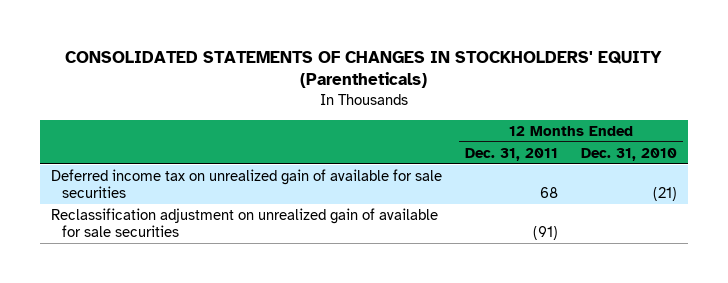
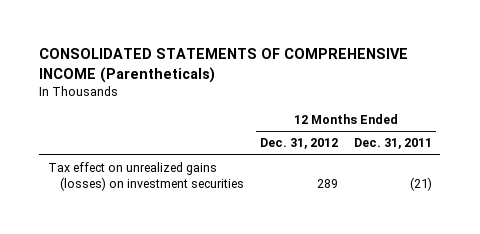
- CONSOLIDATED STATEMENTS OF CHANGES IN STOCKHOLDERS' EQUITY (Parentheticals)
+ CONSOLIDATED STATEMENTS OF COMPREHENSIVE INCOME (Parentheticals)
- | 12 Months Ended Dec. 31, 2011 | 12 Months Ended Dec. 31, 2010
+ | 12 Months Ended Dec. 31, 2012 | 12 Months Ended Dec. 31, 2011
- Deferred income tax on unrealized gain of available for sale securities | 68 | (21)
- Reclassification adjustment on unrealized gain of available for sale securities | (91) |
+ Tax effect on unrealized gains (losses) on investment securities | 289 | (21)

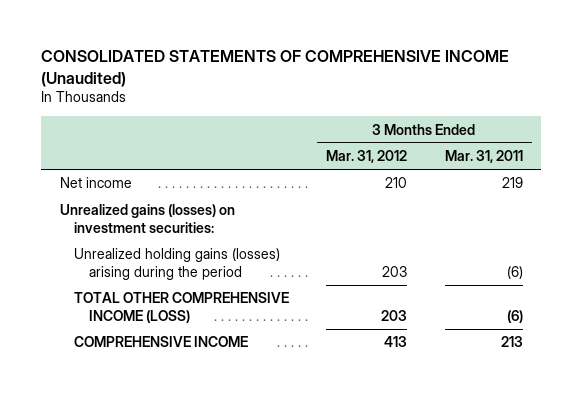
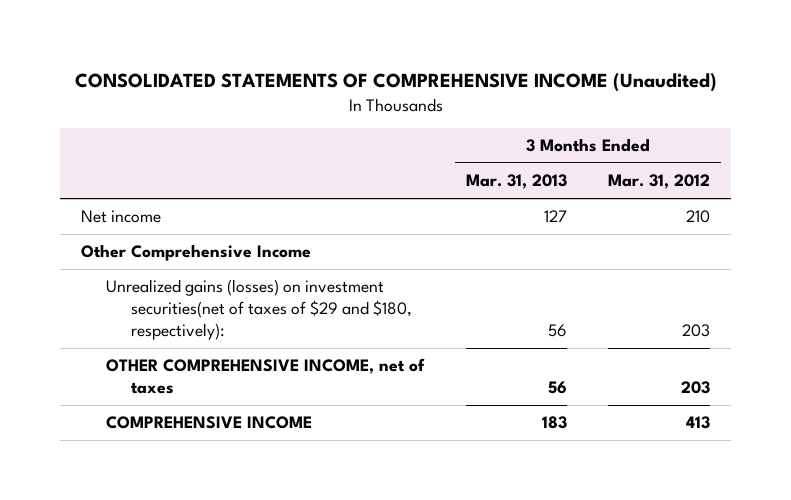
- | 3 Months Ended Mar. 31, 2012 | 3 Months Ended Mar. 31, 2011
+ | 3 Months Ended Mar. 31, 2013 | 3 Months Ended Mar. 31, 2012
- Unrealized gains (losses) on investment securities:
- Unrealized holding gains (losses) arising during the period | 203 | (6)
- TOTAL OTHER COMPREHENSIVE INCOME (LOSS) | 203 | (6)
+ Other Comprehensive Income
+ Unrealized gains (losses) on investment securities(net of taxes of $29 and $180, respectively): | 56 | 203
+ OTHER COMPREHENSIVE INCOME, net of taxes | 56 | 203

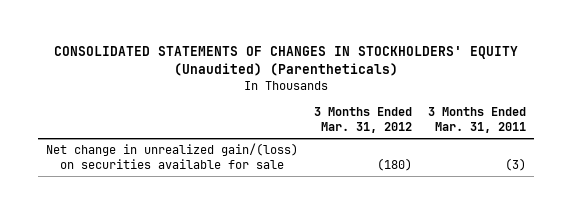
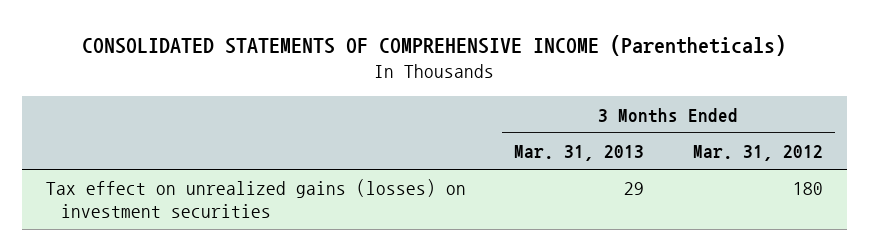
- CONSOLIDATED STATEMENTS OF CHANGES IN STOCKHOLDERS' EQUITY (Unaudited) (Parentheticals)
+ CONSOLIDATED STATEMENTS OF COMPREHENSIVE INCOME (Parentheticals)
- | 3 Months Ended Mar. 31, 2012 | 3 Months Ended Mar. 31, 2011
+ | 3 Months Ended Mar. 31, 2013 | 3 Months Ended Mar. 31, 2012
- Net change in unrealized gain/(loss) on securities available for sale | (180) | (3)
+ Tax effect on unrealized gains (losses) on investment securities | 29 | 180

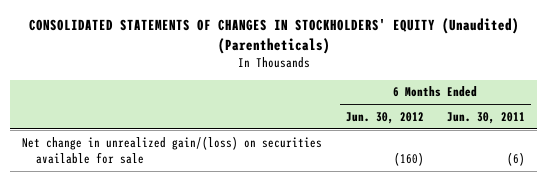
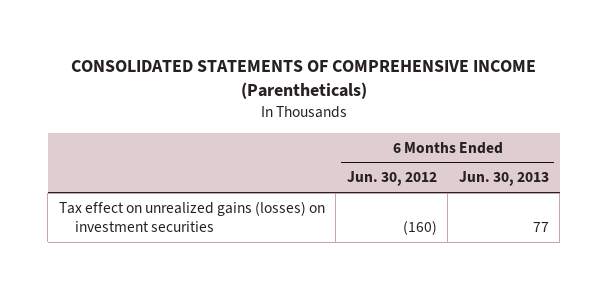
- CONSOLIDATED STATEMENTS OF CHANGES IN STOCKHOLDERS' EQUITY (Unaudited) (Parentheticals)
+ CONSOLIDATED STATEMENTS OF COMPREHENSIVE INCOME (Parentheticals)
- | 6 Months Ended Jun. 30, 2012 | 6 Months Ended Jun. 30, 2011
+ | 6 Months Ended Jun. 30, 2012 | 6 Months Ended Jun. 30, 2013
- Net change in unrealized gain/(loss) on securities available for sale | (160) | (6)
+ Tax effect on unrealized gains (losses) on investment securities | (160) | 77

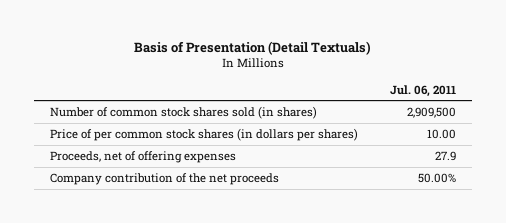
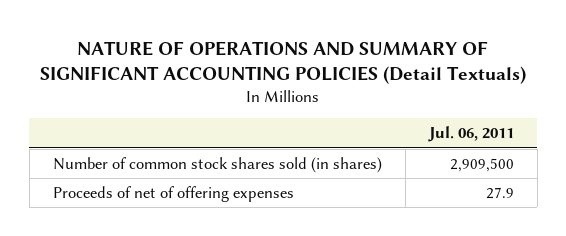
- Basis of Presentation (Detail Textuals)
+ NATURE OF OPERATIONS AND SUMMARY OF SIGNIFICANT ACCOUNTING POLICIES (Detail Textuals)
- Price of per common stock shares (in dollars per shares) | 10.00
- Proceeds, net of offering expenses | 27.9
- Company contribution of the net proceeds | 50.00%
+ Proceeds of net of offering expenses | 27.9

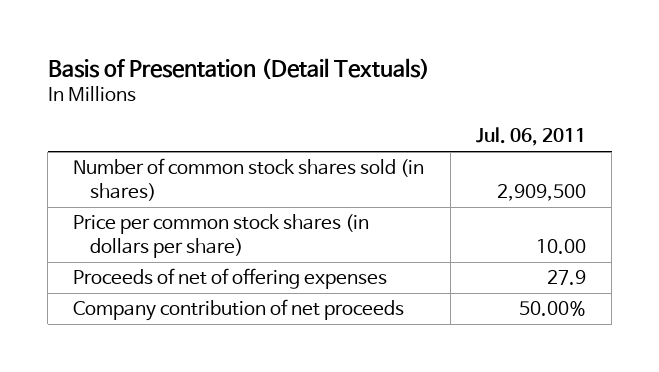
- NATURE OF OPERATIONS AND SUMMARY OF SIGNIFICANT ACCOUNTING POLICIES (Detail Textuals)
+ Basis of Presentation (Detail Textuals)
+ Price per common stock shares (in dollars per share) | 10.00
+ Company contribution of net proceeds | 50.00%

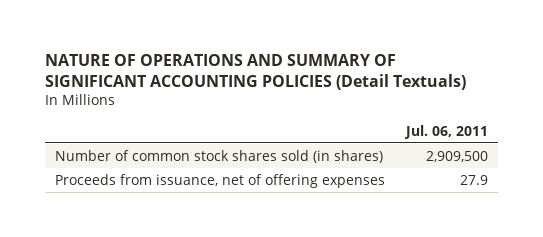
- Basis of Presentation (Detail Textuals)
+ NATURE OF OPERATIONS AND SUMMARY OF SIGNIFICANT ACCOUNTING POLICIES (Detail Textuals)
- Price per common stock shares (in dollars per share) | 10.00
- Proceeds of net of offering expenses | 27.9
- Company contribution of net proceeds | 50.00%
+ Proceeds from issuance, net of offering expenses | 27.9

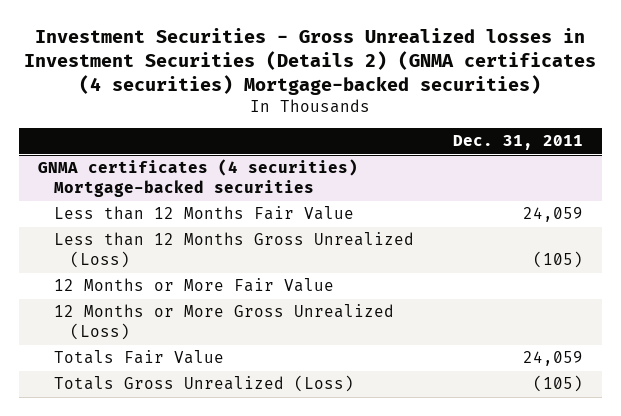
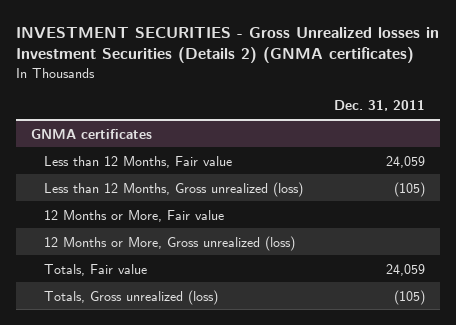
- Investment Securities - Gross Unrealized losses in Investment Securities (Details 2) (GNMA certificates (4 securities) Mortgage-backed securities)
+ INVESTMENT SECURITIES - Gross Unrealized losses in Investment Securities (Details 2) (GNMA certificates)
- GNMA certificates (4 securities) Mortgage-backed securities
- Less than 12 Months Fair Value | 24,059
- Less than 12 Months Gross Unrealized (Loss) | (105)
- 12 Months or More Fair Value
- 12 Months or More Gross Unrealized (Loss)
- Totals Fair Value | 24,059
- Totals Gross Unrealized (Loss) | (105)
+ GNMA certificates
+ Less than 12 Months, Fair value | 24,059
+ Less than 12 Months, Gross unrealized (loss) | (105)
+ 12 Months or More, Fair value
+ 12 Months or More, Gross unrealized (loss)
+ Totals, Fair value | 24,059
+ Totals, Gross unrealized (loss) | (105)

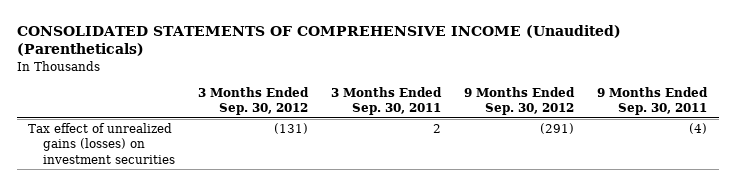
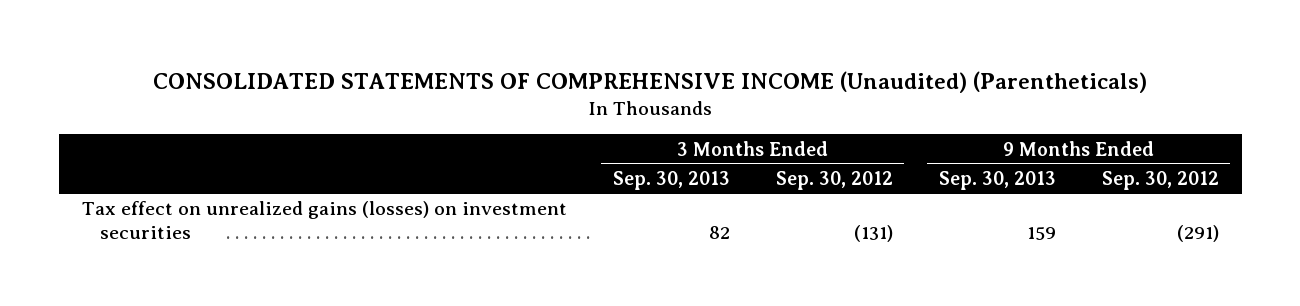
- | 3 Months Ended Sep. 30, 2012 | 3 Months Ended Sep. 30, 2011 | 9 Months Ended Sep. 30, 2012 | 9 Months Ended Sep. 30, 2011
+ | 3 Months Ended Sep. 30, 2013 | 3 Months Ended Sep. 30, 2012 | 9 Months Ended Sep. 30, 2013 | 9 Months Ended Sep. 30, 2012
- Tax effect of unrealized gains (losses) on investment securities | (131) | 2 | (291) | (4)
+ Tax effect on unrealized gains (losses) on investment securities | 82 | (131) | 159 | (291)

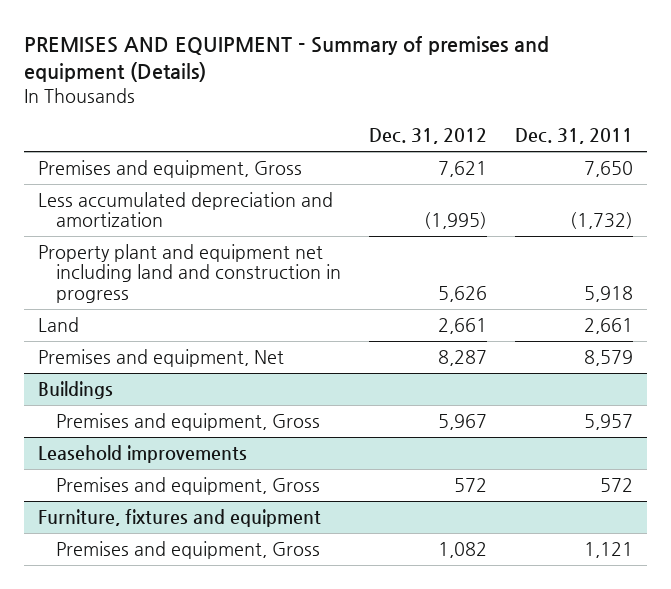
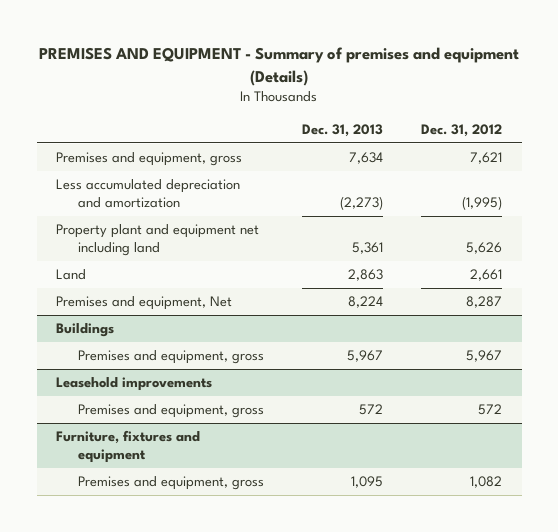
- | Dec. 31, 2012 | Dec. 31, 2011
+ | Dec. 31, 2013 | Dec. 31, 2012
- Premises and equipment, Gross | 7,621 | 7,650
+ Premises and equipment, gross | 7,634 | 7,621
- Property plant and equipment net including land and construction in progress | 5,626 | 5,918
+ Property plant and equipment net including land | 5,361 | 5,626
@ Buildings
- Premises and equipment, Gross | 5,967 | 5,957
+ Premises and equipment, gross | 5,967 | 5,967
@ Leasehold improvements
- Premises and equipment, Gross | 572 | 572
+ Premises and equipment, gross | 572 | 572
@ Furniture, fixtures and equipment
- Premises and equipment, Gross | 1,082 | 1,121
+ Premises and equipment, gross | 1,095 | 1,082

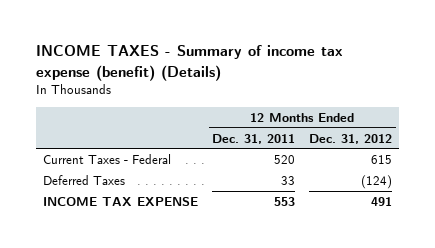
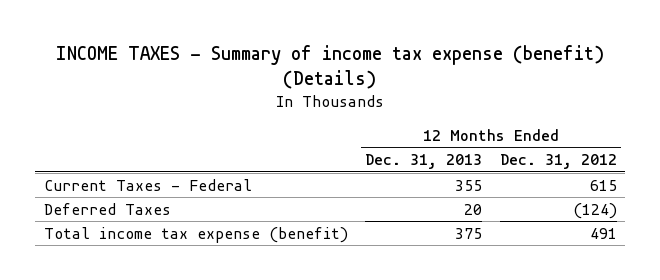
- | 12 Months Ended Dec. 31, 2011 | 12 Months Ended Dec. 31, 2012
+ | 12 Months Ended Dec. 31, 2013 | 12 Months Ended Dec. 31, 2012
- INCOME TAX EXPENSE | 553 | 491
+ Total income tax expense (benefit) | 375 | 491

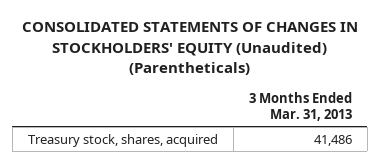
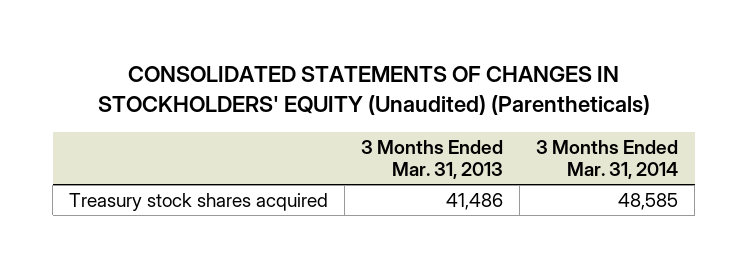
- | 3 Months Ended Mar. 31, 2013
+ | 3 Months Ended Mar. 31, 2013 | 3 Months Ended Mar. 31, 2014
- Treasury stock, shares, acquired | 41,486
+ Treasury stock shares acquired | 41,486 | 48,585

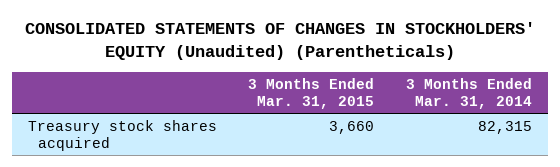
- | 3 Months Ended Mar. 31, 2013 | 3 Months Ended Mar. 31, 2014
+ | 3 Months Ended Mar. 31, 2015 | 3 Months Ended Mar. 31, 2014
- Treasury stock shares acquired | 41,486 | 48,585
+ Treasury stock shares acquired | 3,660 | 82,315

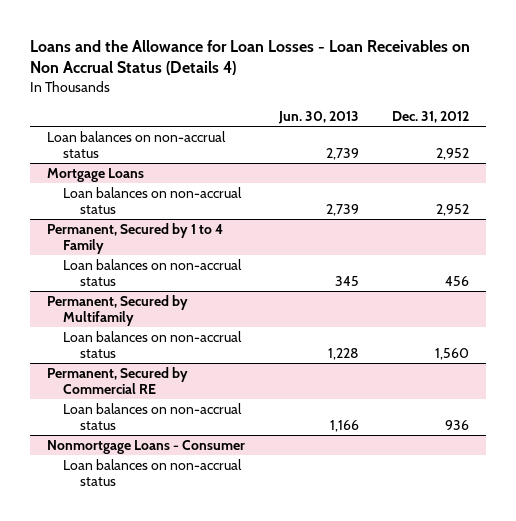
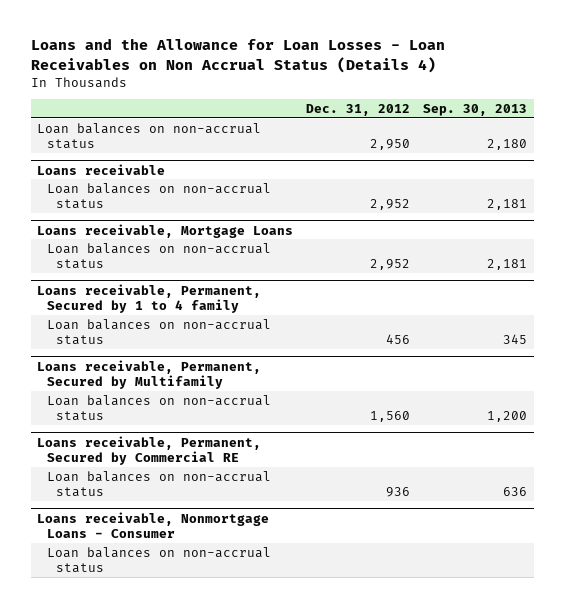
- | Jun. 30, 2013 | Dec. 31, 2012
+ | Dec. 31, 2012 | Sep. 30, 2013
+ Loan balances on non-accrual status | 2,950 | 2,180
+ Loans receivable
- Mortgage Loans
+ Loans receivable, Mortgage Loans
- Permanent, Secured by 1 to 4 Family
+ Loans receivable, Permanent, Secured by 1 to 4 family
- Permanent, Secured by Multifamily
+ Loans receivable, Permanent, Secured by Multifamily
- Permanent, Secured by Commercial RE
+ Loans receivable, Permanent, Secured by Commercial RE
- Nonmortgage Loans - Consumer
+ Loans receivable, Nonmortgage Loans - Consumer

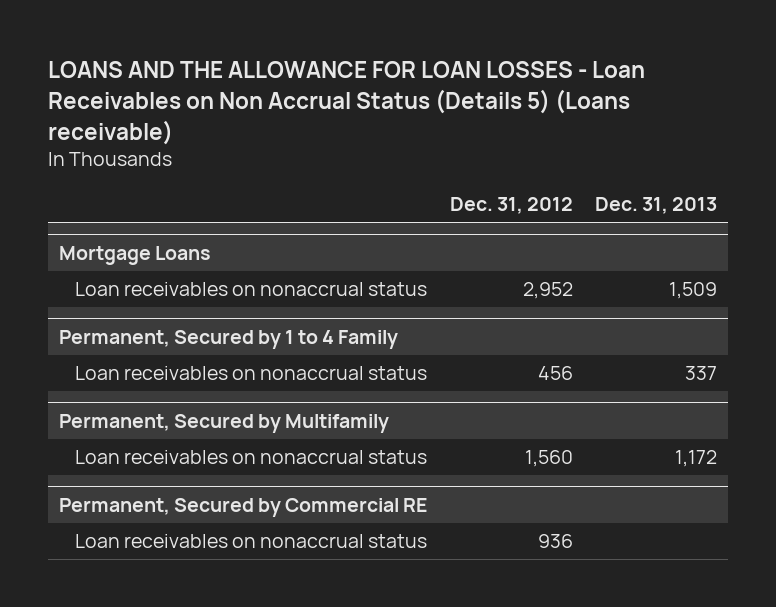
- Loans and the Allowance for Loan Losses - Loan Receivables on Non Accrual Status (Details 4)
+ LOANS AND THE ALLOWANCE FOR LOAN LOSSES - Loan Receivables on Non Accrual Status (Details 5) (Loans receivable)
- | Dec. 31, 2012 | Sep. 30, 2013
+ | Dec. 31, 2012 | Dec. 31, 2013
- Loan balances on non-accrual status | 2,950 | 2,180
- Loans receivable
- Loan balances on non-accrual status | 2,952 | 2,181
- Loans receivable, Mortgage Loans
- Loan balances on non-accrual status | 2,952 | 2,181
- Loans receivable, Permanent, Secured by 1 to 4 family
- Loan balances on non-accrual status | 456 | 345
- Loans receivable, Permanent, Secured by Multifamily
- Loan balances on non-accrual status | 1,560 | 1,200
- Loans receivable, Permanent, Secured by Commercial RE
- Loan balances on non-accrual status | 936 | 636
- Loans receivable, Nonmortgage Loans - Consumer
- Loan balances on non-accrual status
+ Mortgage Loans
+ Loan receivables on nonaccrual status | 2,952 | 1,509
+ Permanent, Secured by 1 to 4 Family
+ Loan receivables on nonaccrual status | 456 | 337
+ Permanent, Secured by Multifamily
+ Loan receivables on nonaccrual status | 1,560 | 1,172
+ Permanent, Secured by Commercial RE
+ Loan receivables on nonaccrual status | 936 |

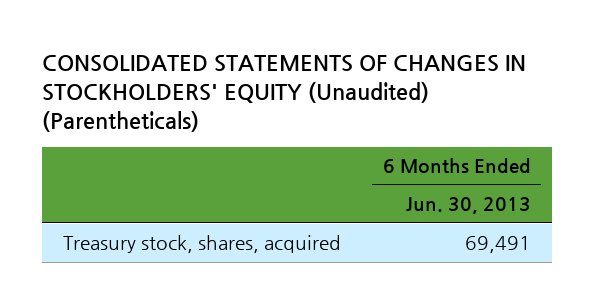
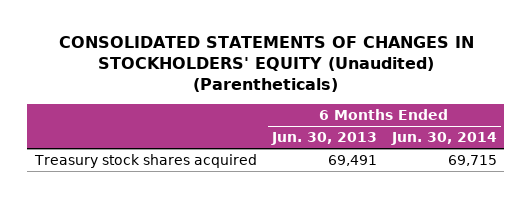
- | 6 Months Ended Jun. 30, 2013
+ | 6 Months Ended Jun. 30, 2013 | 6 Months Ended Jun. 30, 2014
- Treasury stock, shares, acquired | 69,491
+ Treasury stock shares acquired | 69,491 | 69,715

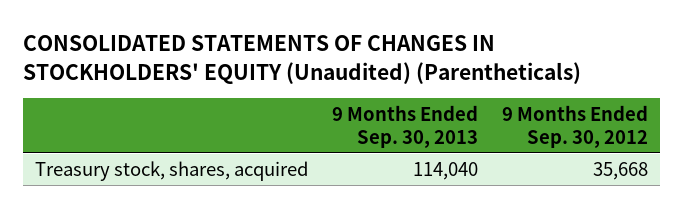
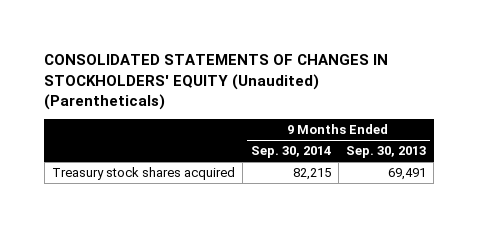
- | 9 Months Ended Sep. 30, 2013 | 9 Months Ended Sep. 30, 2012
+ | 9 Months Ended Sep. 30, 2014 | 9 Months Ended Sep. 30, 2013
- Treasury stock, shares, acquired | 114,040 | 35,668
+ Treasury stock shares acquired | 82,215 | 69,491

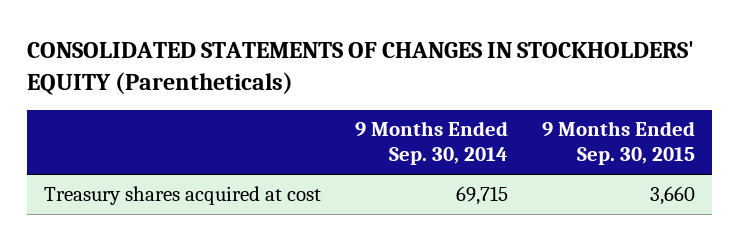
- CONSOLIDATED STATEMENTS OF CHANGES IN STOCKHOLDERS' EQUITY (Unaudited) (Parentheticals)
+ CONSOLIDATED STATEMENTS OF CHANGES IN STOCKHOLDERS' EQUITY (Parentheticals)
- | 9 Months Ended Sep. 30, 2014 | 9 Months Ended Sep. 30, 2013
+ | 9 Months Ended Sep. 30, 2014 | 9 Months Ended Sep. 30, 2015
- Treasury stock shares acquired | 82,215 | 69,491
+ Treasury shares acquired at cost | 69,715 | 3,660

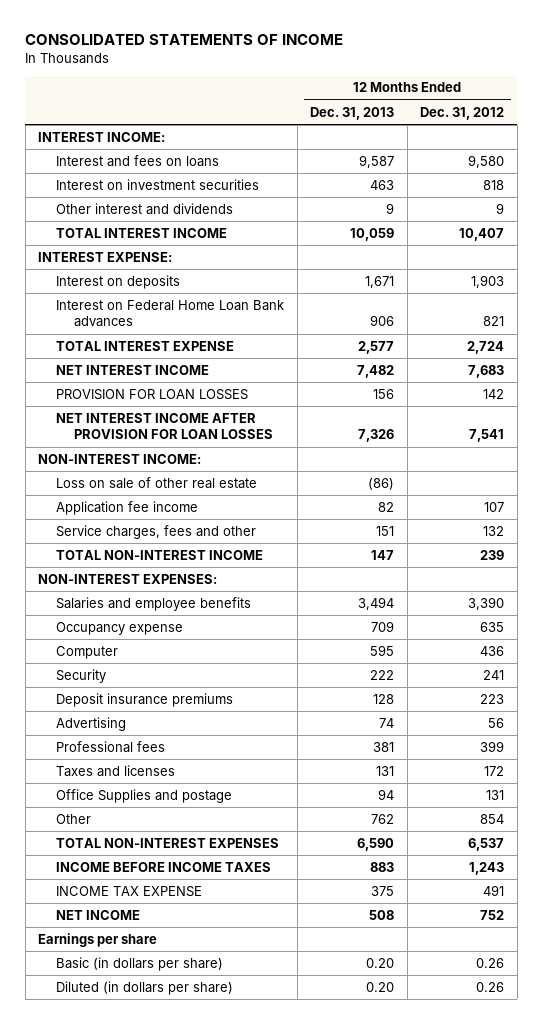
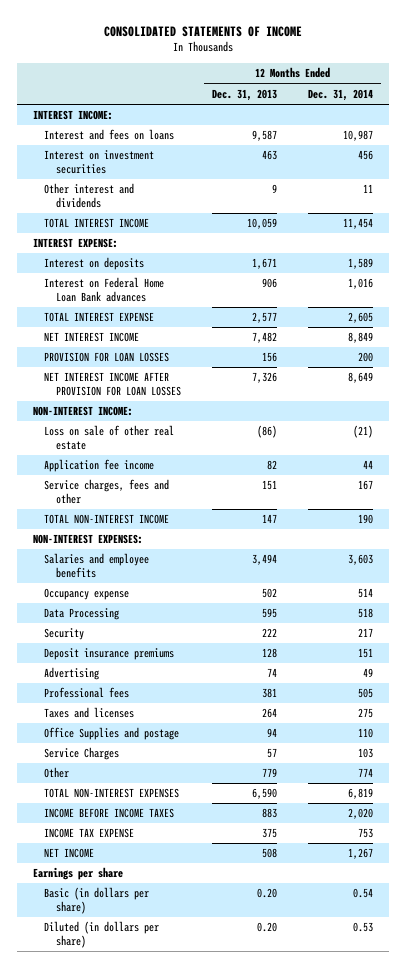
- | 12 Months Ended Dec. 31, 2013 | 12 Months Ended Dec. 31, 2012
+ | 12 Months Ended Dec. 31, 2013 | 12 Months Ended Dec. 31, 2014
- Occupancy expense | 709 | 635
- Computer | 595 | 436
+ Occupancy expense | 502 | 514
+ Data Processing | 595 | 518
- Taxes and licenses | 131 | 172
+ Taxes and licenses | 264 | 275
- Other | 762 | 854
+ Service Charges | 57 | 103
+ Other | 779 | 774

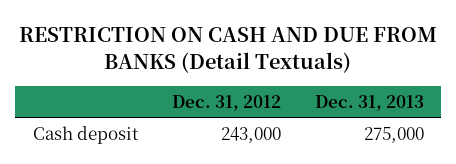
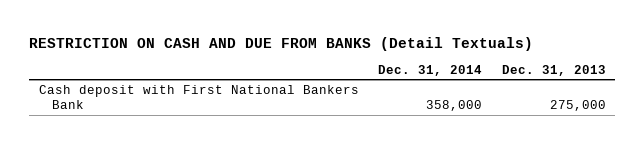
- | Dec. 31, 2012 | Dec. 31, 2013
+ | Dec. 31, 2014 | Dec. 31, 2013
- Cash deposit | 243,000 | 275,000
+ Cash deposit with First National Bankers Bank | 358,000 | 275,000

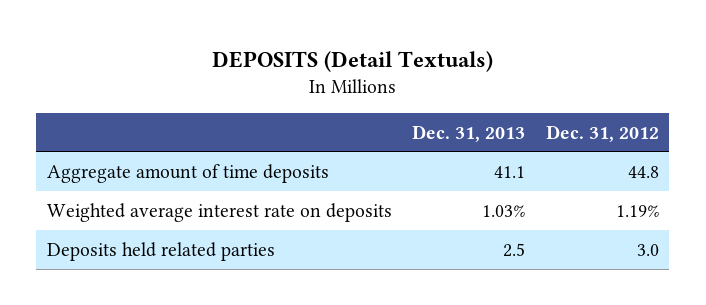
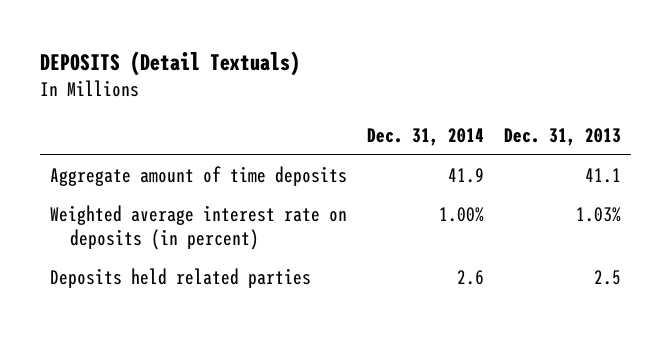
- | Dec. 31, 2013 | Dec. 31, 2012
+ | Dec. 31, 2014 | Dec. 31, 2013
- Weighted average interest rate on deposits | 1.03% | 1.19%
+ Weighted average interest rate on deposits (in percent) | 1.00% | 1.03%

